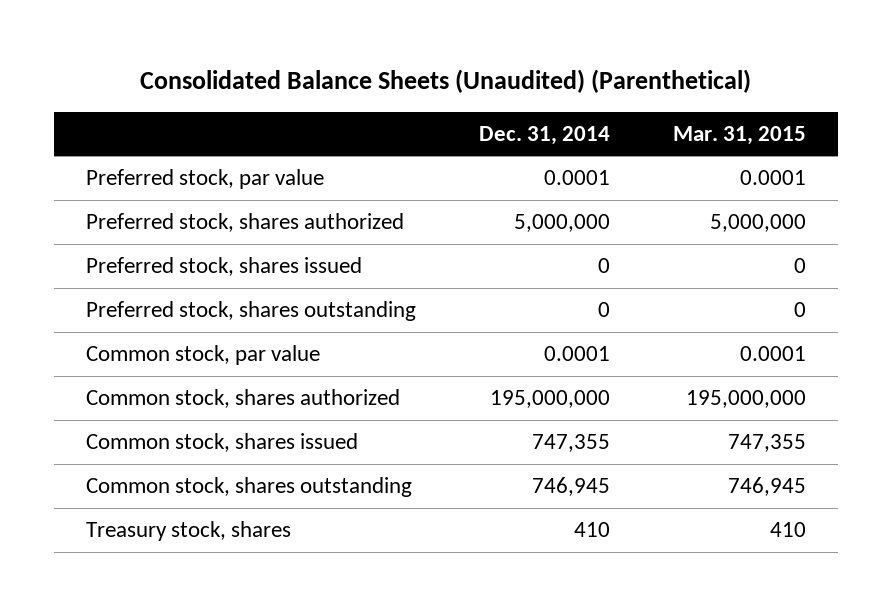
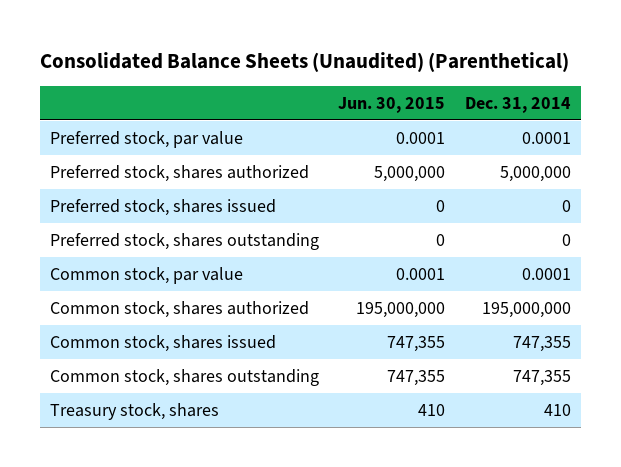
- | Dec. 31, 2014 | Mar. 31, 2015
+ | Jun. 30, 2015 | Dec. 31, 2014
- Common stock, shares outstanding | 746,945 | 746,945
+ Common stock, shares outstanding | 747,355 | 747,355

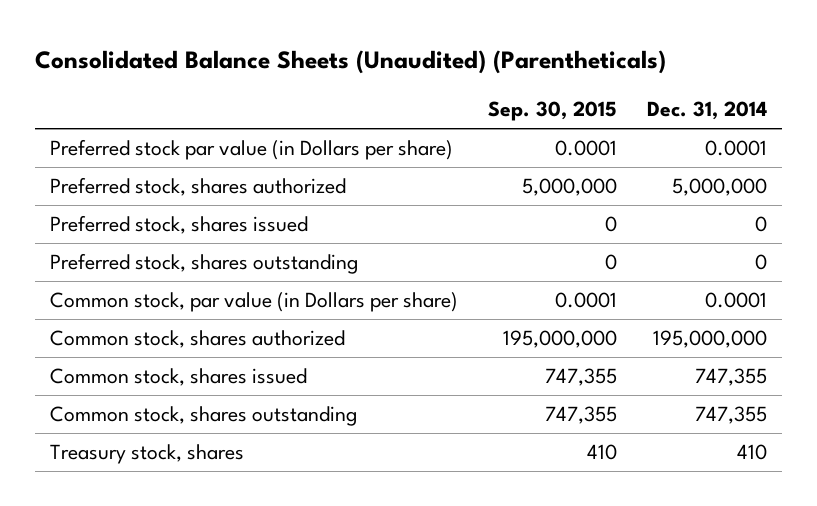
- Consolidated Balance Sheets (Unaudited) (Parenthetical)
+ Consolidated Balance Sheets (Unaudited) (Parentheticals)
- | Jun. 30, 2015 | Dec. 31, 2014
+ | Sep. 30, 2015 | Dec. 31, 2014
- Preferred stock, par value | 0.0001 | 0.0001
+ Preferred stock par value (in Dollars per share) | 0.0001 | 0.0001
- Common stock, par value | 0.0001 | 0.0001
+ Common stock, par value (in Dollars per share) | 0.0001 | 0.0001

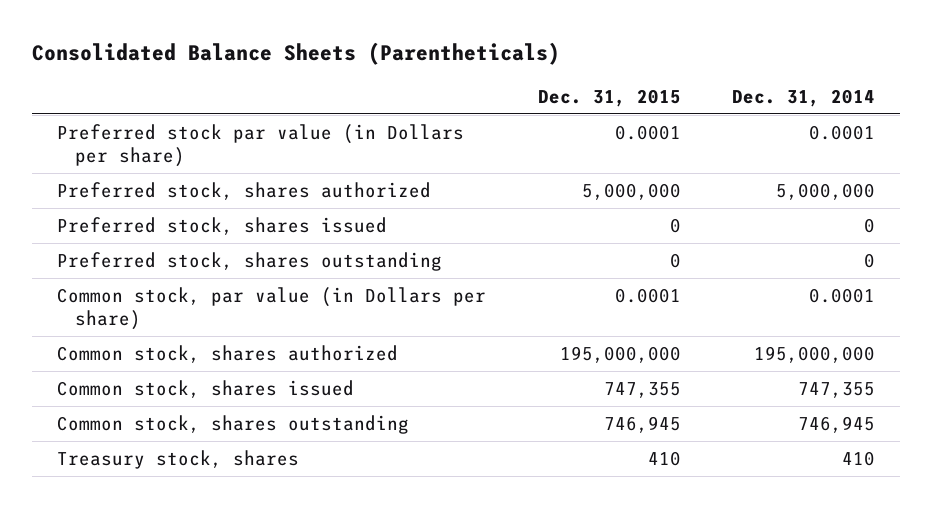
- Consolidated Balance Sheets (Unaudited) (Parentheticals)
+ Consolidated Balance Sheets (Parentheticals)
- | Sep. 30, 2015 | Dec. 31, 2014
+ | Dec. 31, 2015 | Dec. 31, 2014
- Common stock, shares outstanding | 747,355 | 747,355
+ Common stock, shares outstanding | 746,945 | 746,945

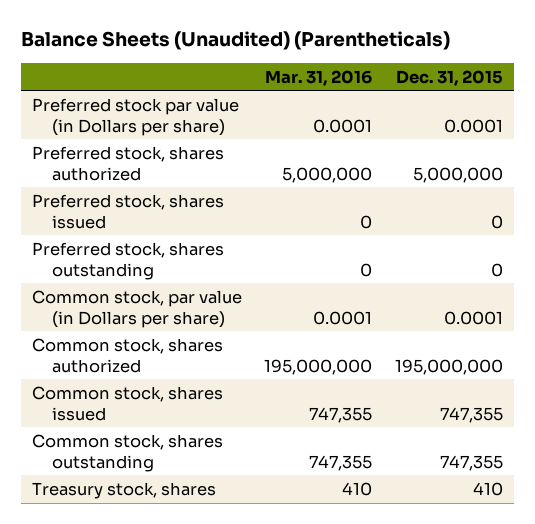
- Consolidated Balance Sheets (Parentheticals)
+ Balance Sheets (Unaudited) (Parentheticals)
- | Dec. 31, 2015 | Dec. 31, 2014
+ | Mar. 31, 2016 | Dec. 31, 2015
- Common stock, shares outstanding | 746,945 | 746,945
+ Common stock, shares outstanding | 747,355 | 747,355

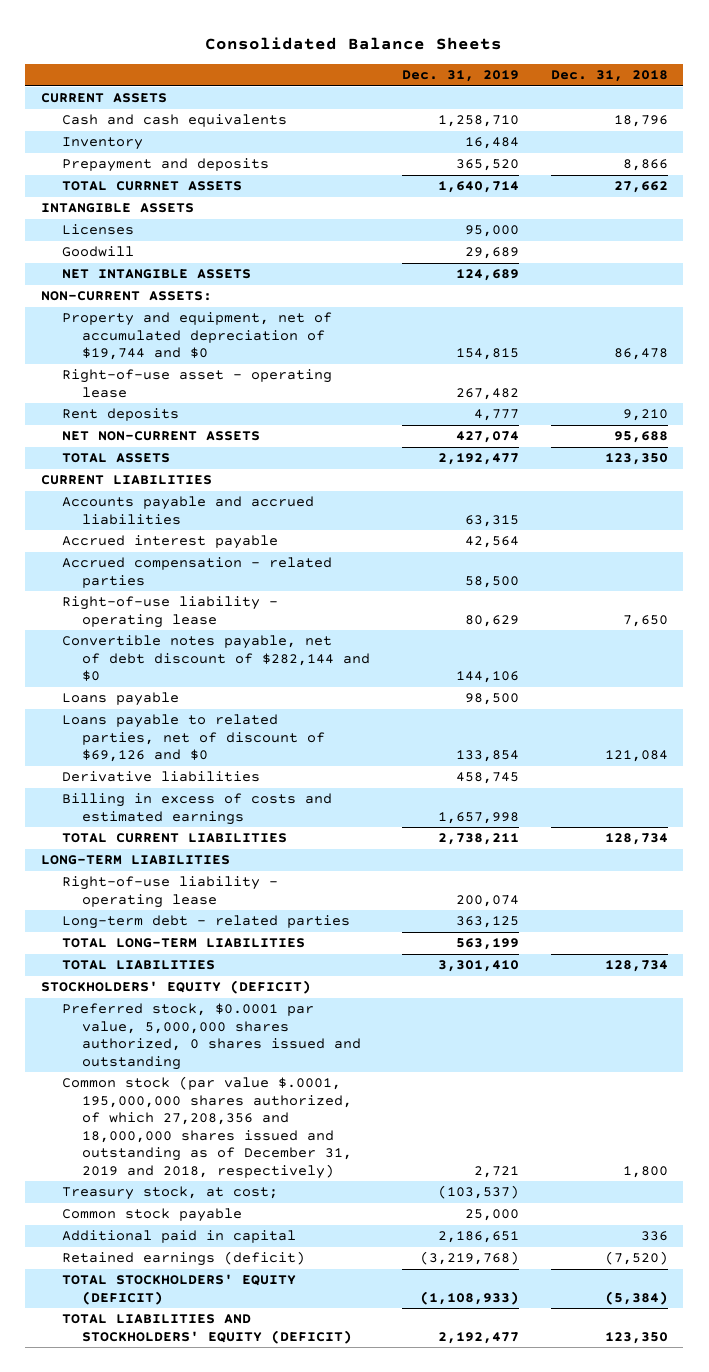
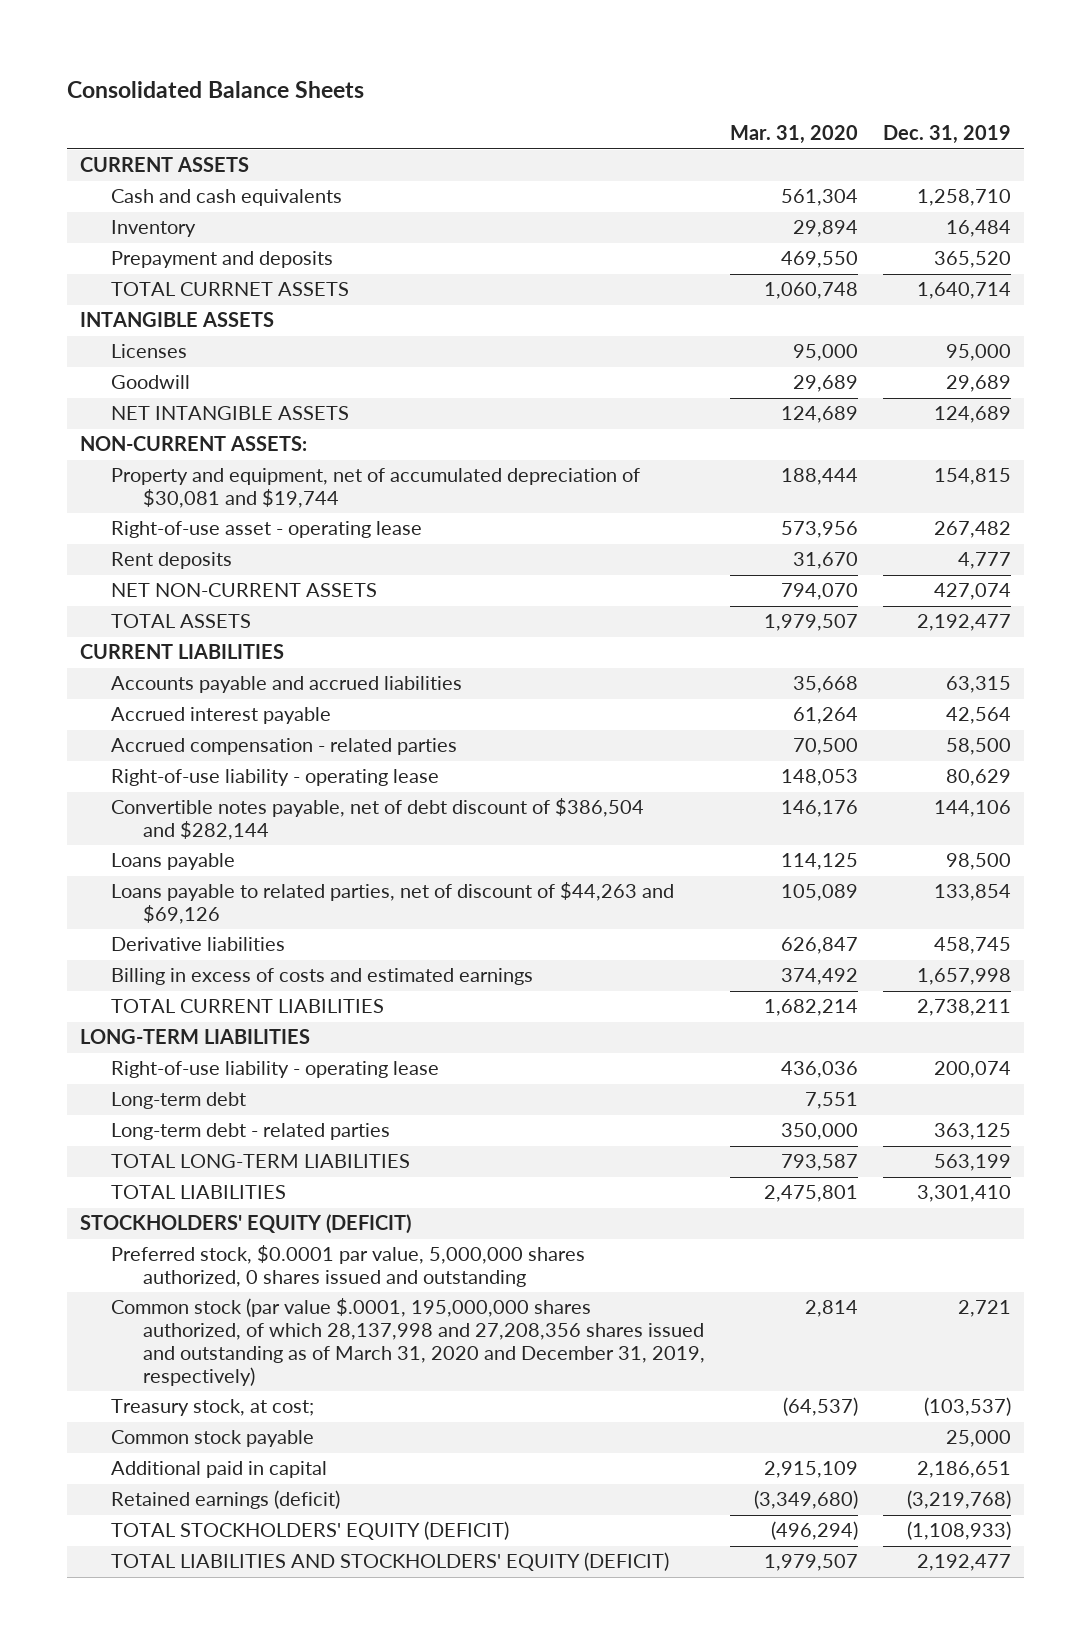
- | Dec. 31, 2019 | Dec. 31, 2018
+ | Mar. 31, 2020 | Dec. 31, 2019
- Property and equipment, net of accumulated depreciation of $19,744 and $0 | 154,815 | 86,478
+ Property and equipment, net of accumulated depreciation of $30,081 and $19,744 | 188,444 | 154,815
- Convertible notes payable, net of debt discount of $282,144 and $0 | 144,106 |
+ Convertible notes payable, net of debt discount of $386,504 and $282,144 | 146,176 | 144,106
- Loans payable to related parties, net of discount of $69,126 and $0 | 133,854 | 121,084
+ Loans payable to related parties, net of discount of $44,263 and $69,126 | 105,089 | 133,854
+ Long-term debt | 7,551 |
- Common stock (par value $.0001, 195,000,000 shares authorized, of which 27,208,356 and 18,000,000 shares issued and outstanding as of December 31, 2019 and 2018, respectively) | 2,721 | 1,800
+ Common stock (par value $.0001, 195,000,000 shares authorized, of which 28,137,998 and 27,208,356 shares issued and outstanding as of March 31, 2020 and December 31, 2019, respectively) | 2,814 | 2,721

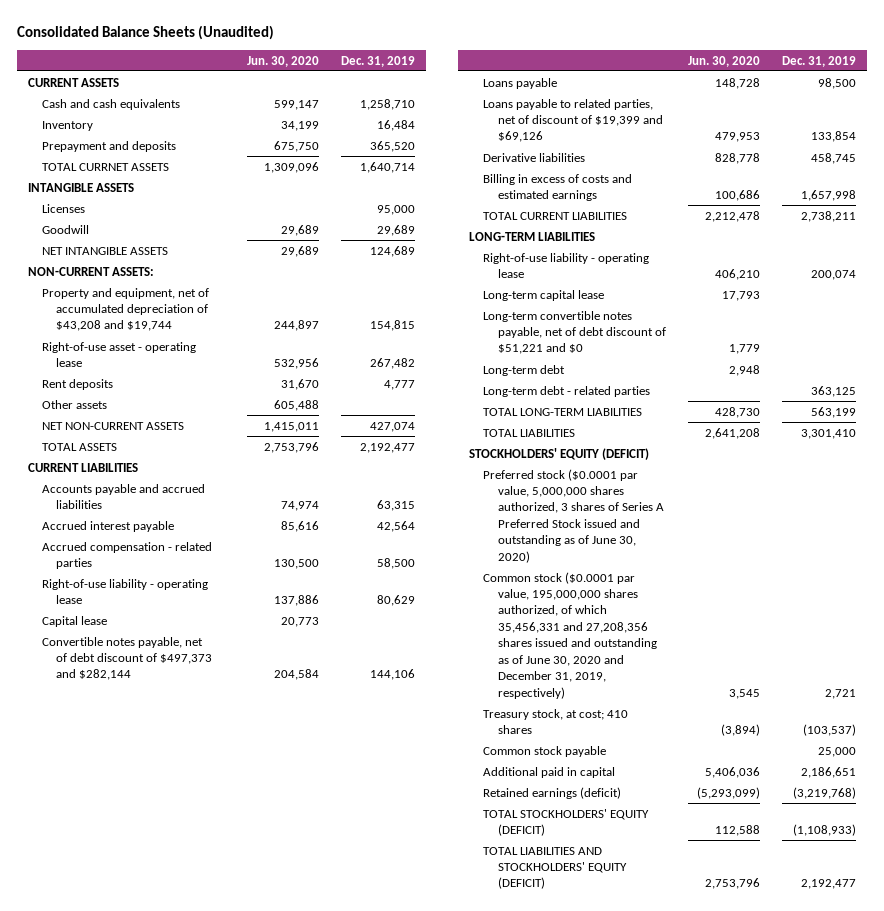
- Consolidated Balance Sheets
+ Consolidated Balance Sheets (Unaudited)
- | Mar. 31, 2020 | Dec. 31, 2019
+ | Jun. 30, 2020 | Dec. 31, 2019
- Property and equipment, net of accumulated depreciation of $30,081 and $19,744 | 188,444 | 154,815
+ Property and equipment, net of accumulated depreciation of $43,208 and $19,744 | 244,897 | 154,815
+ Other assets | 605,488 |
- Convertible notes payable, net of debt discount of $386,504 and $282,144 | 146,176 | 144,106
+ Capital lease | 20,773 |
+ Convertible notes payable, net of debt discount of $497,373 and $282,144 | 204,584 | 144,106
- Loans payable to related parties, net of discount of $44,263 and $69,126 | 105,089 | 133,854
+ Loans payable to related parties, net of discount of $19,399 and $69,126 | 479,953 | 133,854
+ Long-term capital lease | 17,793 |
+ Long-term convertible notes payable, net of debt discount of $51,221 and $0 | 1,779 |
- Preferred stock, $0.0001 par value, 5,000,000 shares authorized, 0 shares issued and outstanding
- Common stock (par value $.0001, 195,000,000 shares authorized, of which 28,137,998 and 27,208,356 shares issued and outstanding as of March 31, 2020 and December 31, 2019, respectively) | 2,814 | 2,721
- Treasury stock, at cost; | (64,537) | (103,537)
+ Preferred stock ($0.0001 par value, 5,000,000 shares authorized, 3 shares of Series A Preferred Stock issued and outstanding as of June 30, 2020)
+ Common stock ($0.0001 par value, 195,000,000 shares authorized, of which 35,456,331 and 27,208,356 shares issued and outstanding as of June 30, 2020 and December 31, 2019, respectively) | 3,545 | 2,721
+ Treasury stock, at cost; 410 shares | (3,894) | (103,537)

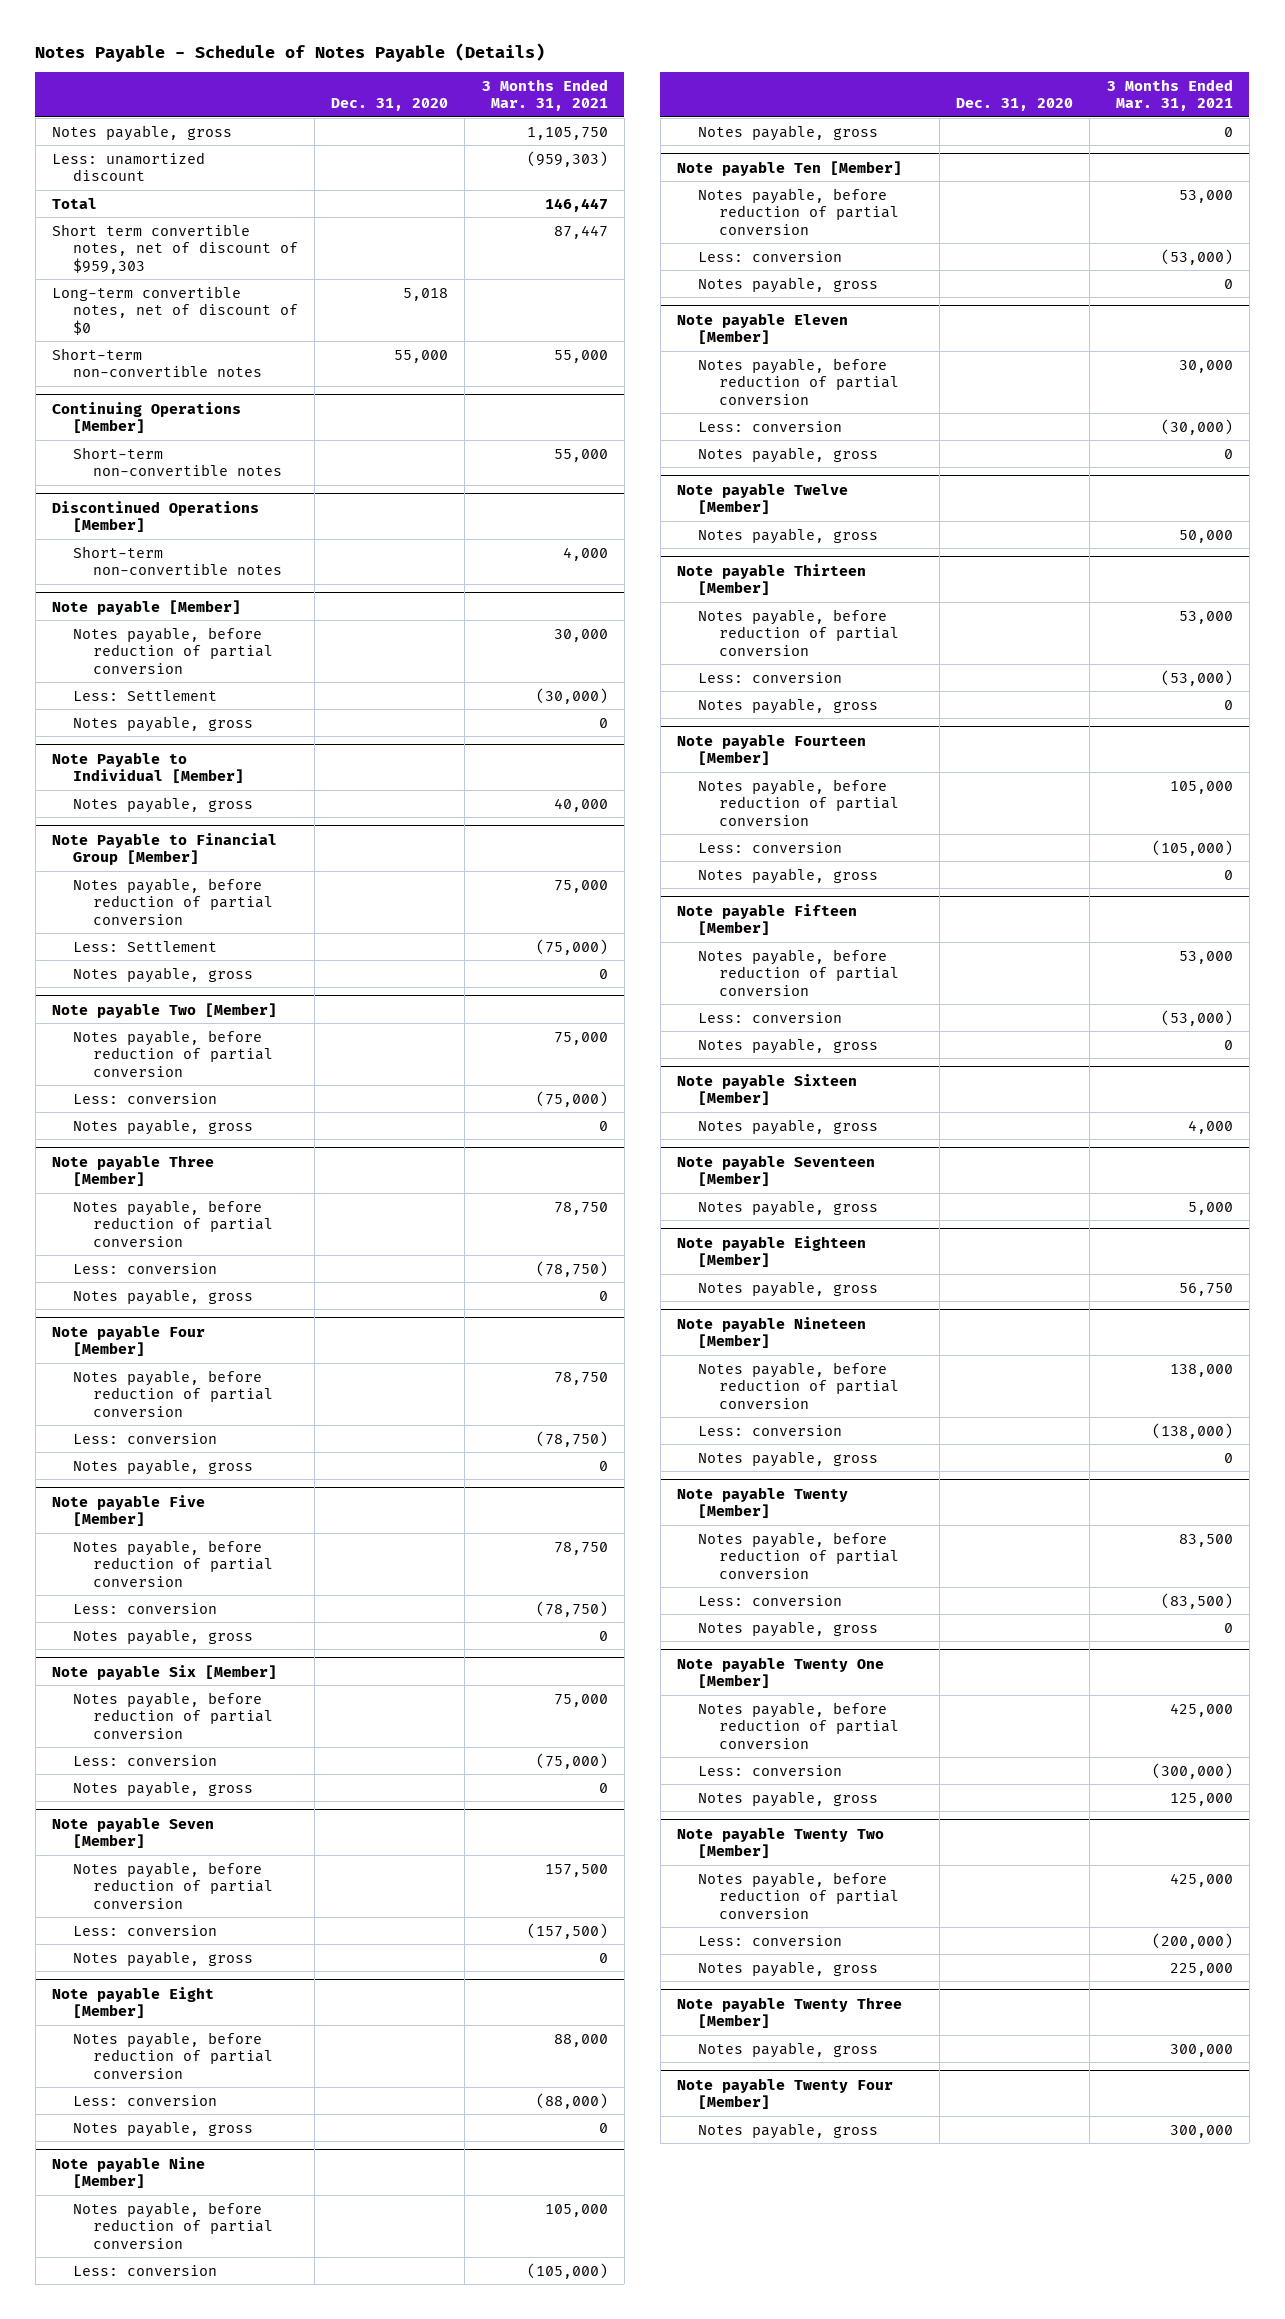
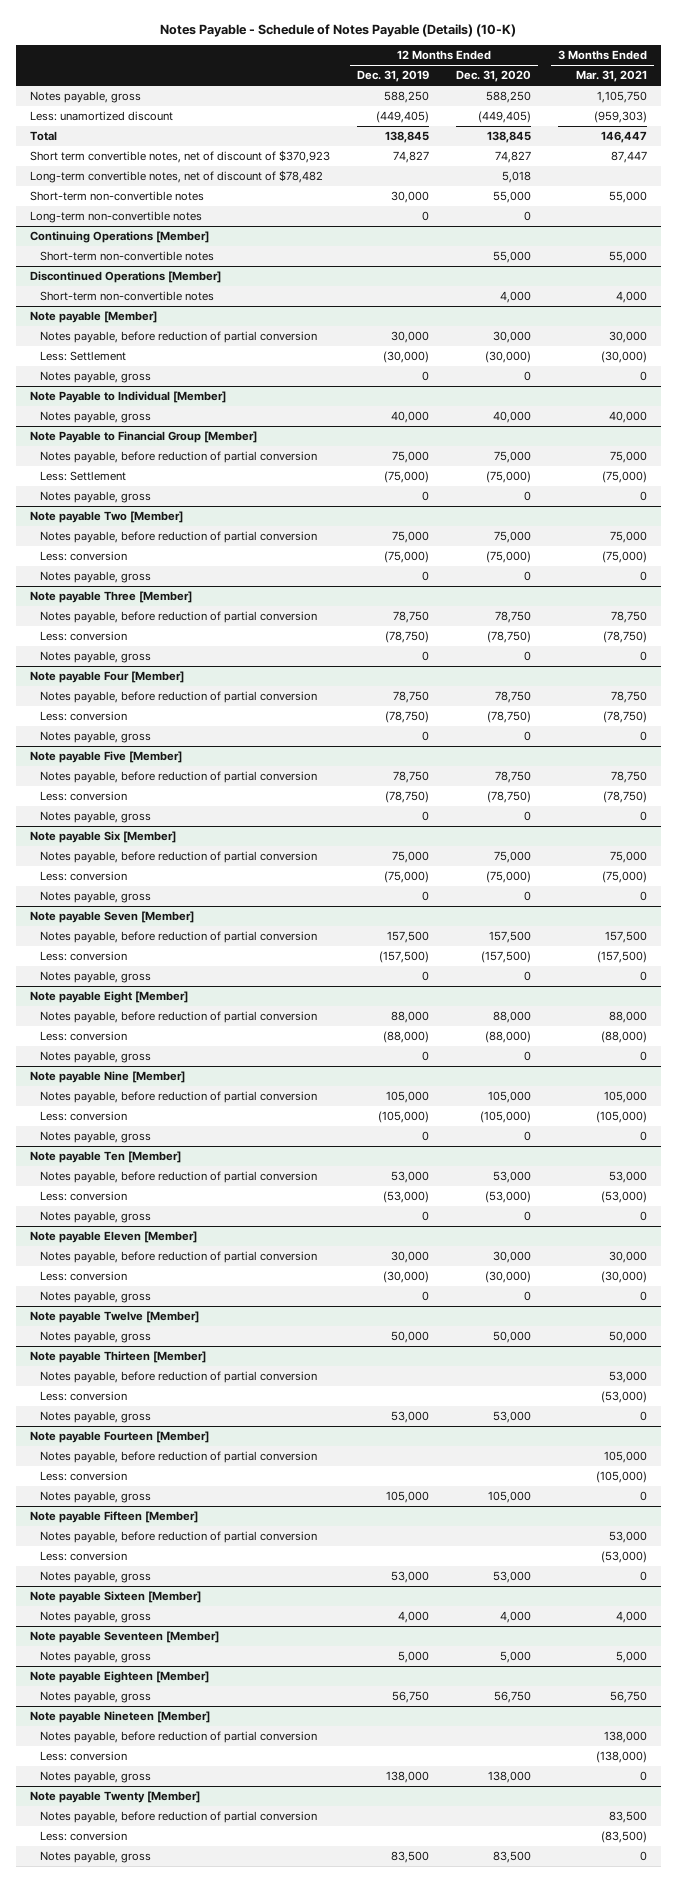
- Notes Payable - Schedule of Notes Payable (Details)
+ Notes Payable - Schedule of Notes Payable (Details) (10-K)
- | Dec. 31, 2020 | 3 Months Ended Mar. 31, 2021
+ | 12 Months Ended Dec. 31, 2019 | 12 Months Ended Dec. 31, 2020 | 3 Months Ended Mar. 31, 2021
- Short term convertible notes, net of discount of $959,303 | | 87,447
- Long-term convertible notes, net of discount of $0 | 5,018 |
+ Short term convertible notes, net of discount of $370,923 | 74,827 | 74,827 | 87,447
+ Long-term convertible notes, net of discount of $78,482 | | 5,018 |
+ Long-term non-convertible notes | 0 | 0 |
- Note payable Twenty One [Member]
- Notes payable, before reduction of partial conversion | | 425,000
- Less: conversion | | (300,000)
- Notes payable, gross | | 125,000
- Note payable Twenty Two [Member]
- Notes payable, before reduction of partial conversion | | 425,000
- Less: conversion | | (200,000)
- Notes payable, gross | | 225,000
- Note payable Twenty Three [Member]
- Notes payable, gross | | 300,000
- Note payable Twenty Four [Member]
- Notes payable, gross | | 300,000

